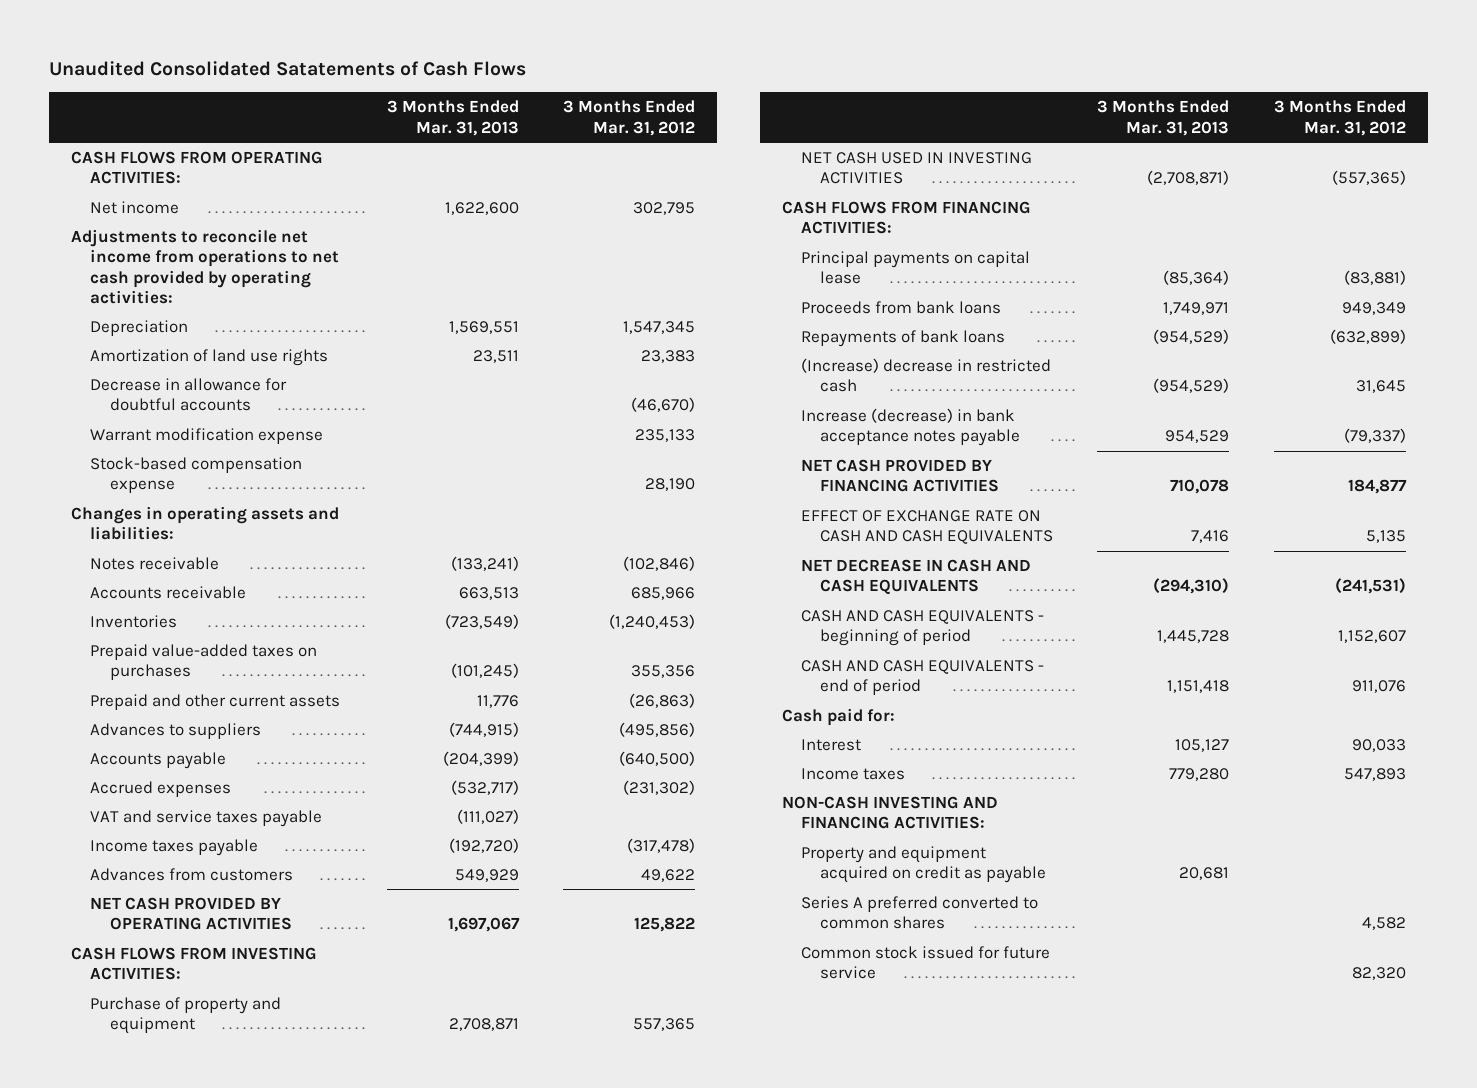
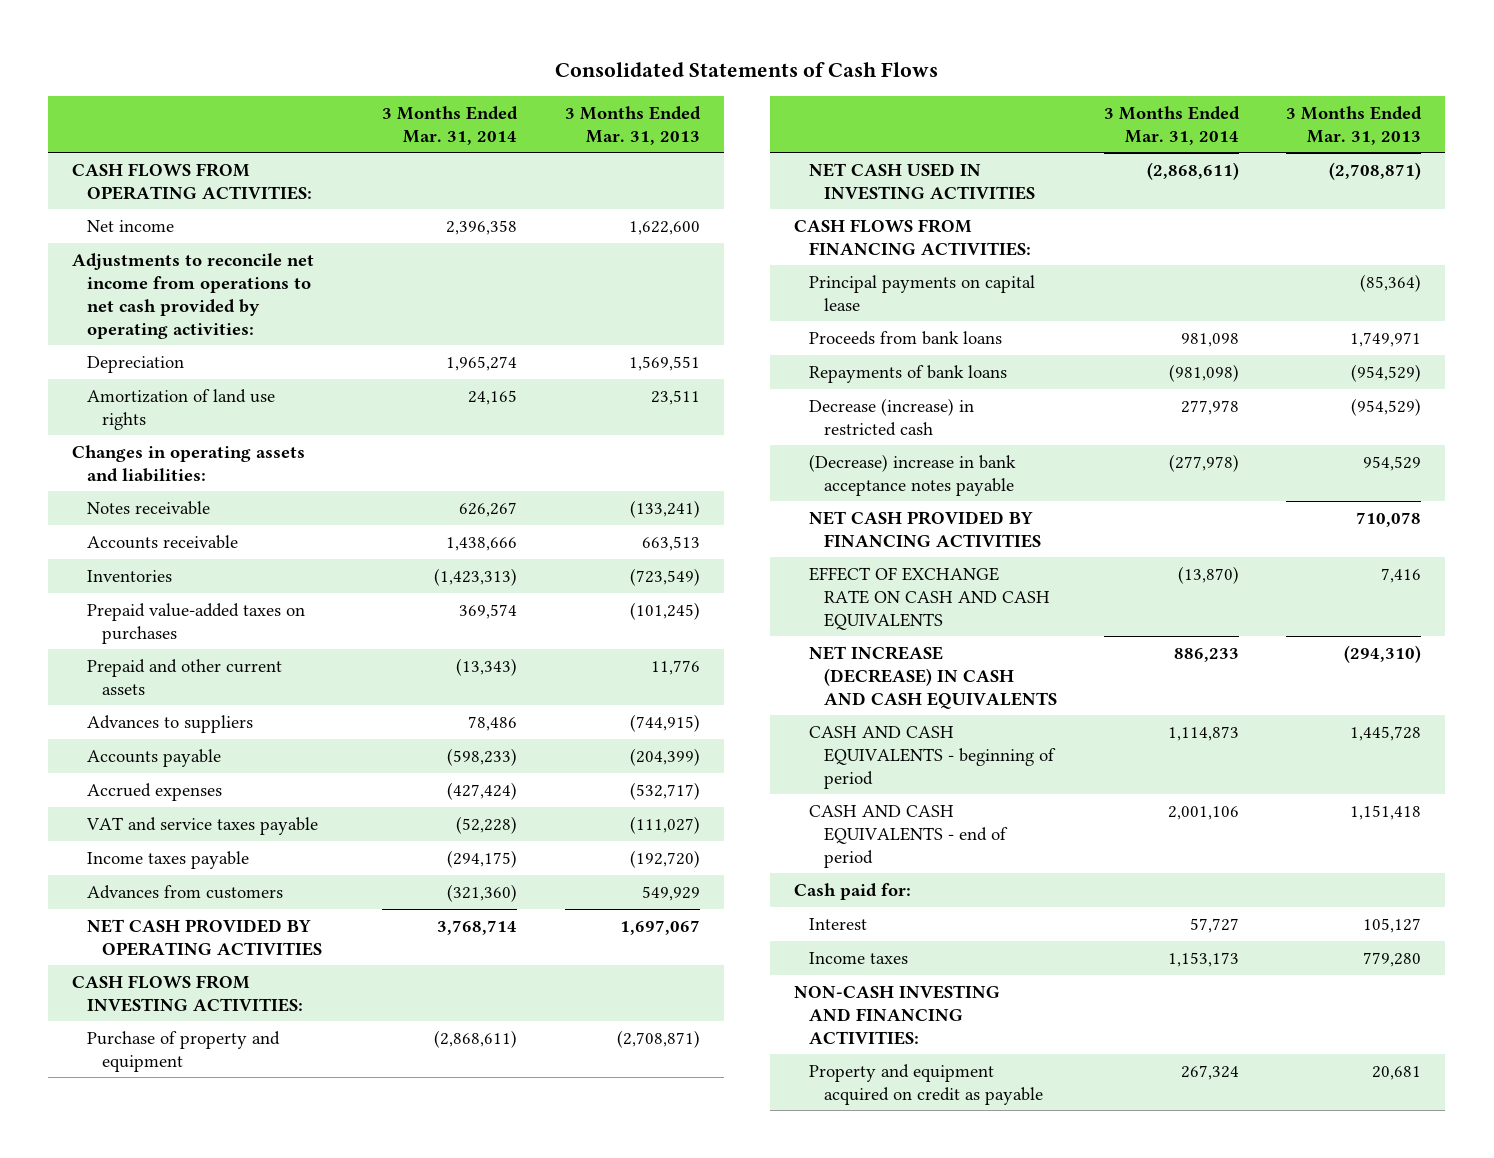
- Unaudited Consolidated Satatements of Cash Flows
+ Consolidated Statements of Cash Flows
- | 3 Months Ended Mar. 31, 2013 | 3 Months Ended Mar. 31, 2012
+ | 3 Months Ended Mar. 31, 2014 | 3 Months Ended Mar. 31, 2013
- Decrease in allowance for doubtful accounts | | (46,670)
- Warrant modification expense | | 235,133
- Stock-based compensation expense | | 28,190
- Purchase of property and equipment | 2,708,871 | 557,365
+ Purchase of property and equipment | (2,868,611) | (2,708,871)
- (Increase) decrease in restricted cash | (954,529) | 31,645
- Increase (decrease) in bank acceptance notes payable | 954,529 | (79,337)
+ Decrease (increase) in restricted cash | 277,978 | (954,529)
+ (Decrease) increase in bank acceptance notes payable | (277,978) | 954,529
- NET DECREASE IN CASH AND CASH EQUIVALENTS | (294,310) | (241,531)
+ NET INCREASE (DECREASE) IN CASH AND CASH EQUIVALENTS | 886,233 | (294,310)
- Series A preferred converted to common shares | | 4,582
- Common stock issued for future service | | 82,320

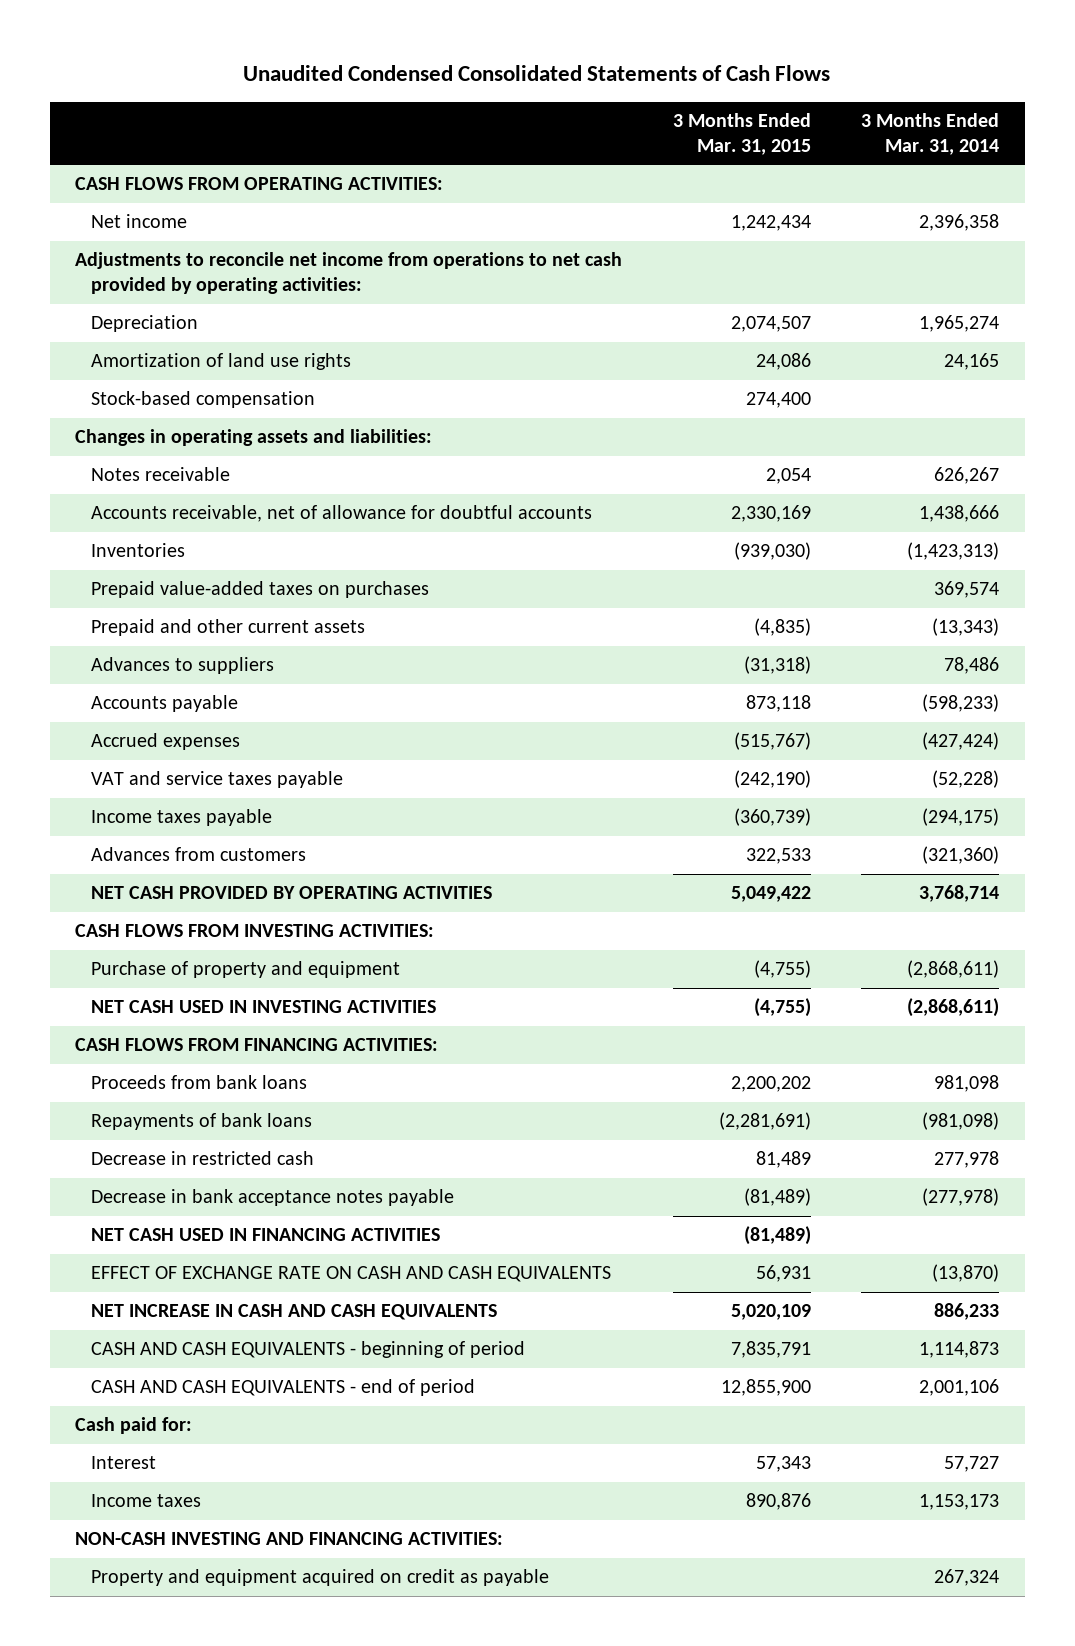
- Consolidated Statements of Cash Flows
+ Unaudited Condensed Consolidated Statements of Cash Flows
- | 3 Months Ended Mar. 31, 2014 | 3 Months Ended Mar. 31, 2013
+ | 3 Months Ended Mar. 31, 2015 | 3 Months Ended Mar. 31, 2014
+ Stock-based compensation | 274,400 |
- Accounts receivable | 1,438,666 | 663,513
+ Accounts receivable, net of allowance for doubtful accounts | 2,330,169 | 1,438,666
- Principal payments on capital lease | | (85,364)
- Decrease (increase) in restricted cash | 277,978 | (954,529)
- (Decrease) increase in bank acceptance notes payable | (277,978) | 954,529
- NET CASH PROVIDED BY FINANCING ACTIVITIES | | 710,078
+ Decrease in restricted cash | 81,489 | 277,978
+ Decrease in bank acceptance notes payable | (81,489) | (277,978)
+ NET CASH USED IN FINANCING ACTIVITIES | (81,489) |
- NET INCREASE (DECREASE) IN CASH AND CASH EQUIVALENTS | 886,233 | (294,310)
+ NET INCREASE IN CASH AND CASH EQUIVALENTS | 5,020,109 | 886,233

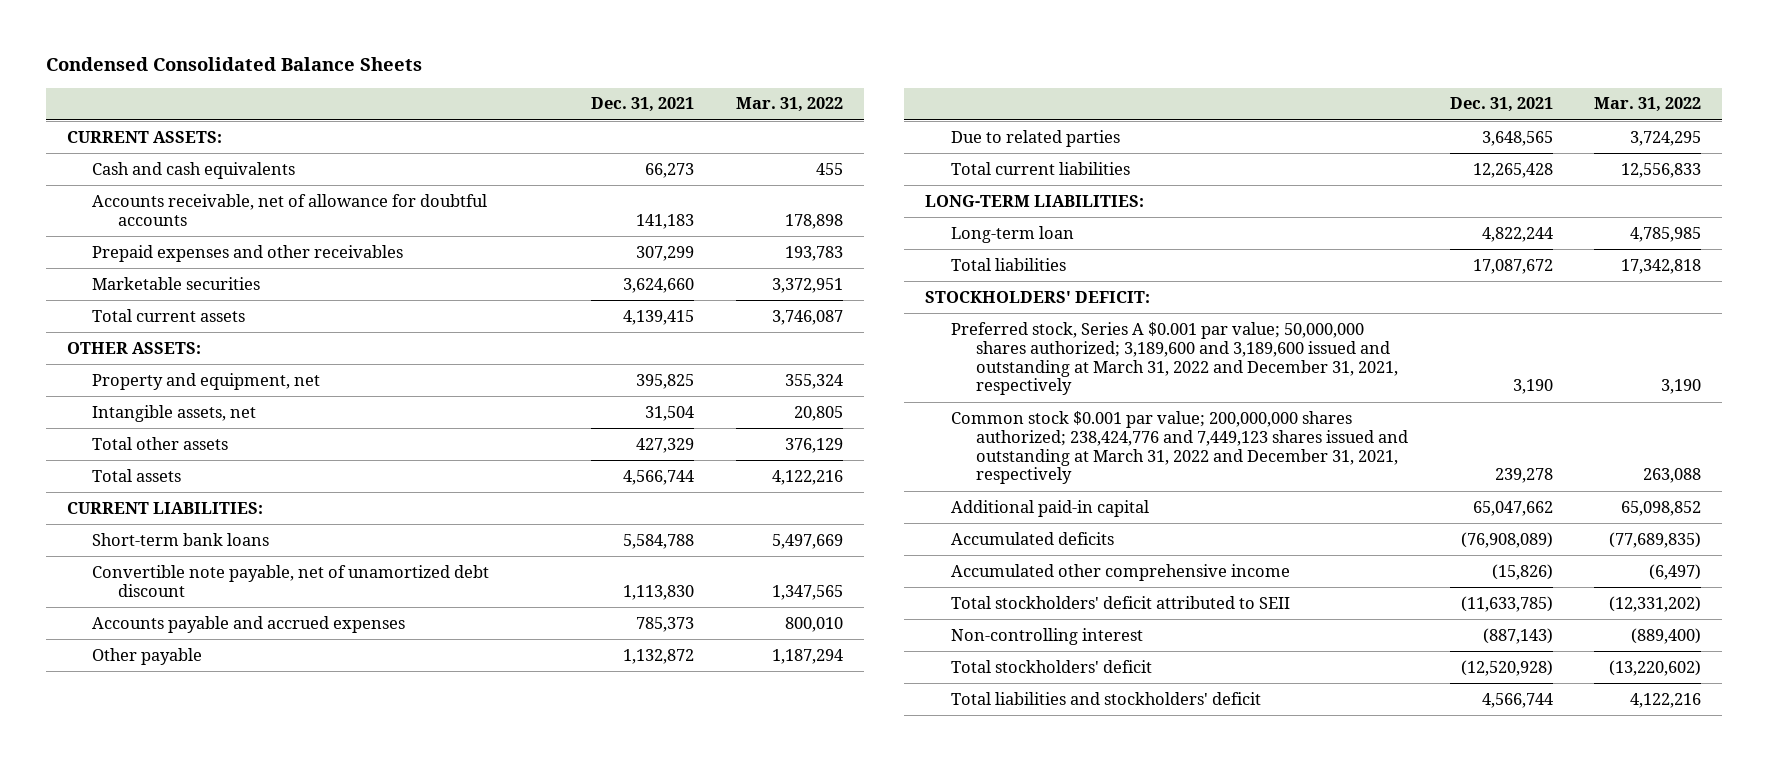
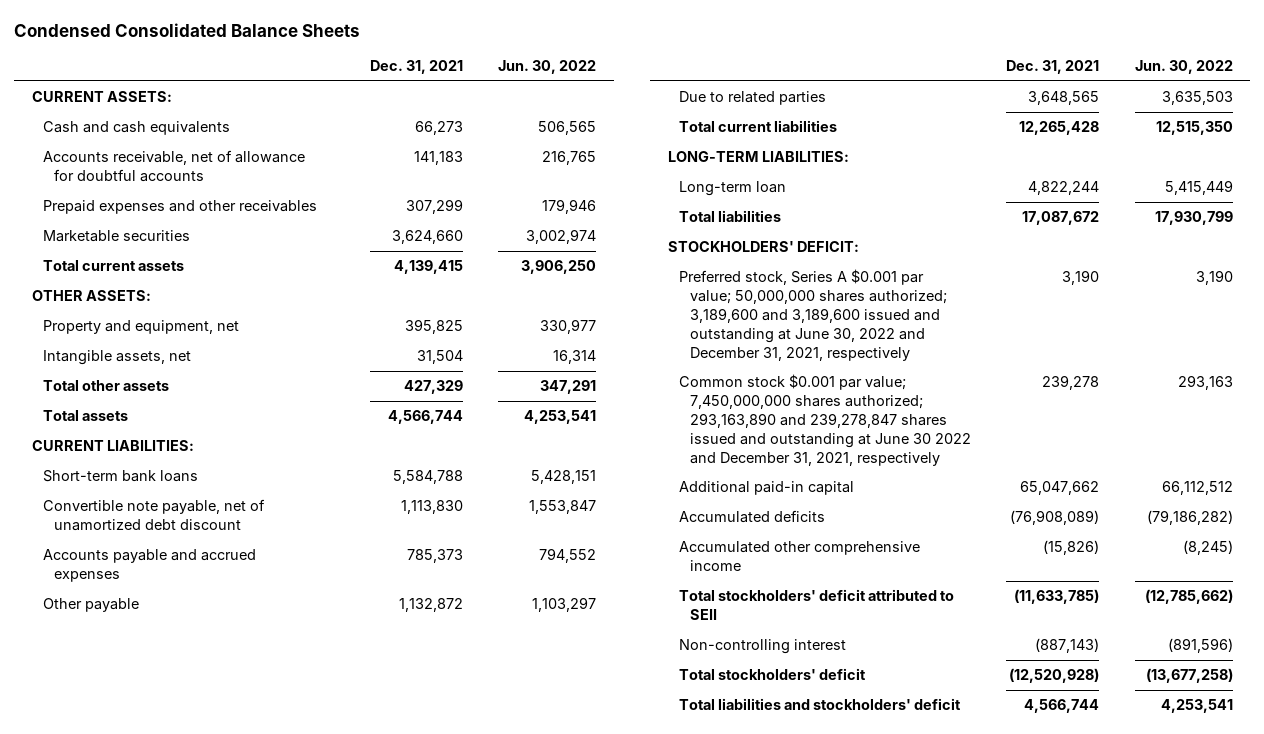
- | Dec. 31, 2021 | Mar. 31, 2022
+ | Dec. 31, 2021 | Jun. 30, 2022
- Preferred stock, Series A $0.001 par value; 50,000,000 shares authorized; 3,189,600 and 3,189,600 issued and outstanding at March 31, 2022 and December 31, 2021, respectively | 3,190 | 3,190
- Common stock $0.001 par value; 200,000,000 shares authorized; 238,424,776 and 7,449,123 shares issued and outstanding at March 31, 2022 and December 31, 2021, respectively | 239,278 | 263,088
+ Preferred stock, Series A $0.001 par value; 50,000,000 shares authorized; 3,189,600 and 3,189,600 issued and outstanding at June 30, 2022 and December 31, 2021, respectively | 3,190 | 3,190
+ Common stock $0.001 par value; 7,450,000,000 shares authorized; 293,163,890 and 239,278,847 shares issued and outstanding at June 30 2022 and December 31, 2021, respectively | 239,278 | 293,163

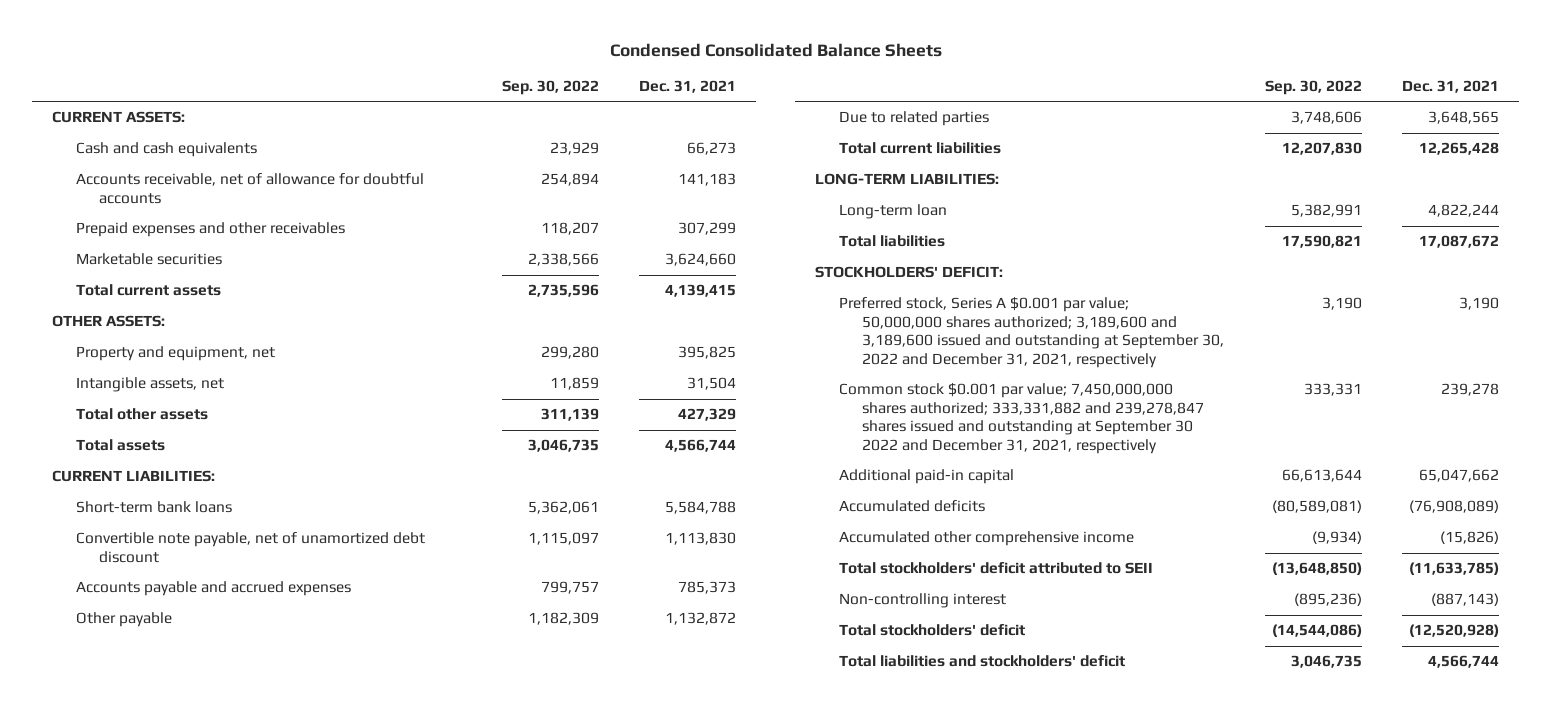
- | Dec. 31, 2021 | Jun. 30, 2022
+ | Sep. 30, 2022 | Dec. 31, 2021
- Preferred stock, Series A $0.001 par value; 50,000,000 shares authorized; 3,189,600 and 3,189,600 issued and outstanding at June 30, 2022 and December 31, 2021, respectively | 3,190 | 3,190
- Common stock $0.001 par value; 7,450,000,000 shares authorized; 293,163,890 and 239,278,847 shares issued and outstanding at June 30 2022 and December 31, 2021, respectively | 239,278 | 293,163
+ Preferred stock, Series A $0.001 par value; 50,000,000 shares authorized; 3,189,600 and 3,189,600 issued and outstanding at September 30, 2022 and December 31, 2021, respectively | 3,190 | 3,190
+ Common stock $0.001 par value; 7,450,000,000 shares authorized; 333,331,882 and 239,278,847 shares issued and outstanding at September 30 2022 and December 31, 2021, respectively | 333,331 | 239,278

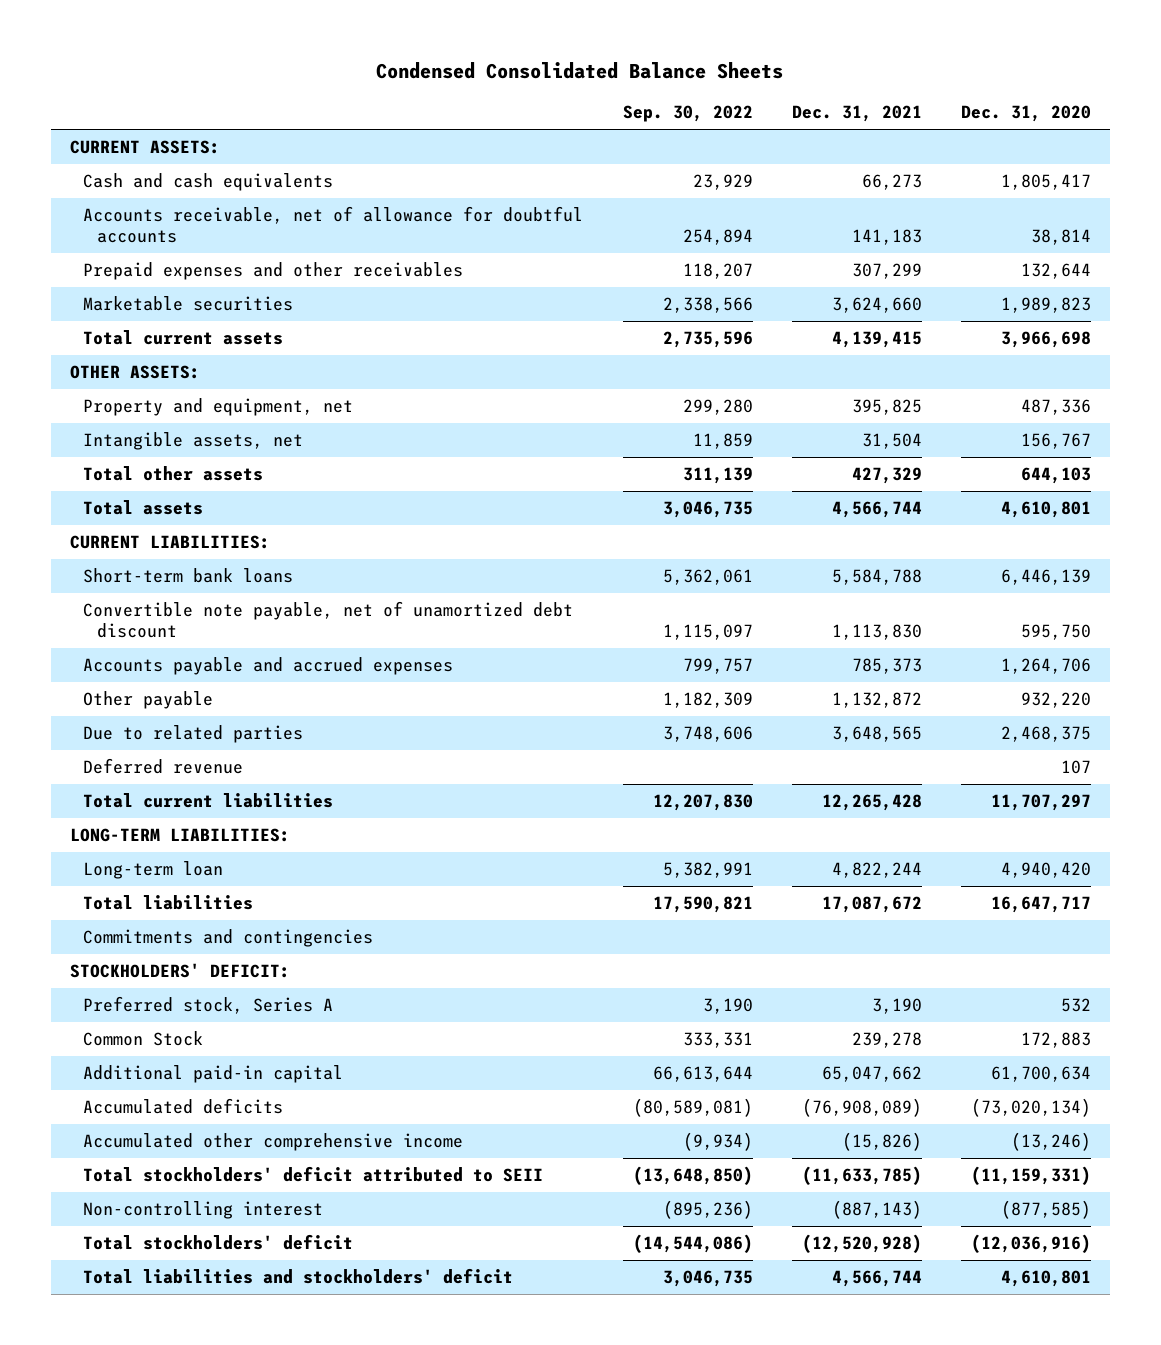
- | Sep. 30, 2022 | Dec. 31, 2021
+ | Sep. 30, 2022 | Dec. 31, 2021 | Dec. 31, 2020
+ Deferred revenue | | | 107
+ Commitments and contingencies
- Preferred stock, Series A $0.001 par value; 50,000,000 shares authorized; 3,189,600 and 3,189,600 issued and outstanding at September 30, 2022 and December 31, 2021, respectively | 3,190 | 3,190
- Common stock $0.001 par value; 7,450,000,000 shares authorized; 333,331,882 and 239,278,847 shares issued and outstanding at September 30 2022 and December 31, 2021, respectively | 333,331 | 239,278
+ Preferred stock, Series A | 3,190 | 3,190 | 532
+ Common Stock | 333,331 | 239,278 | 172,883

